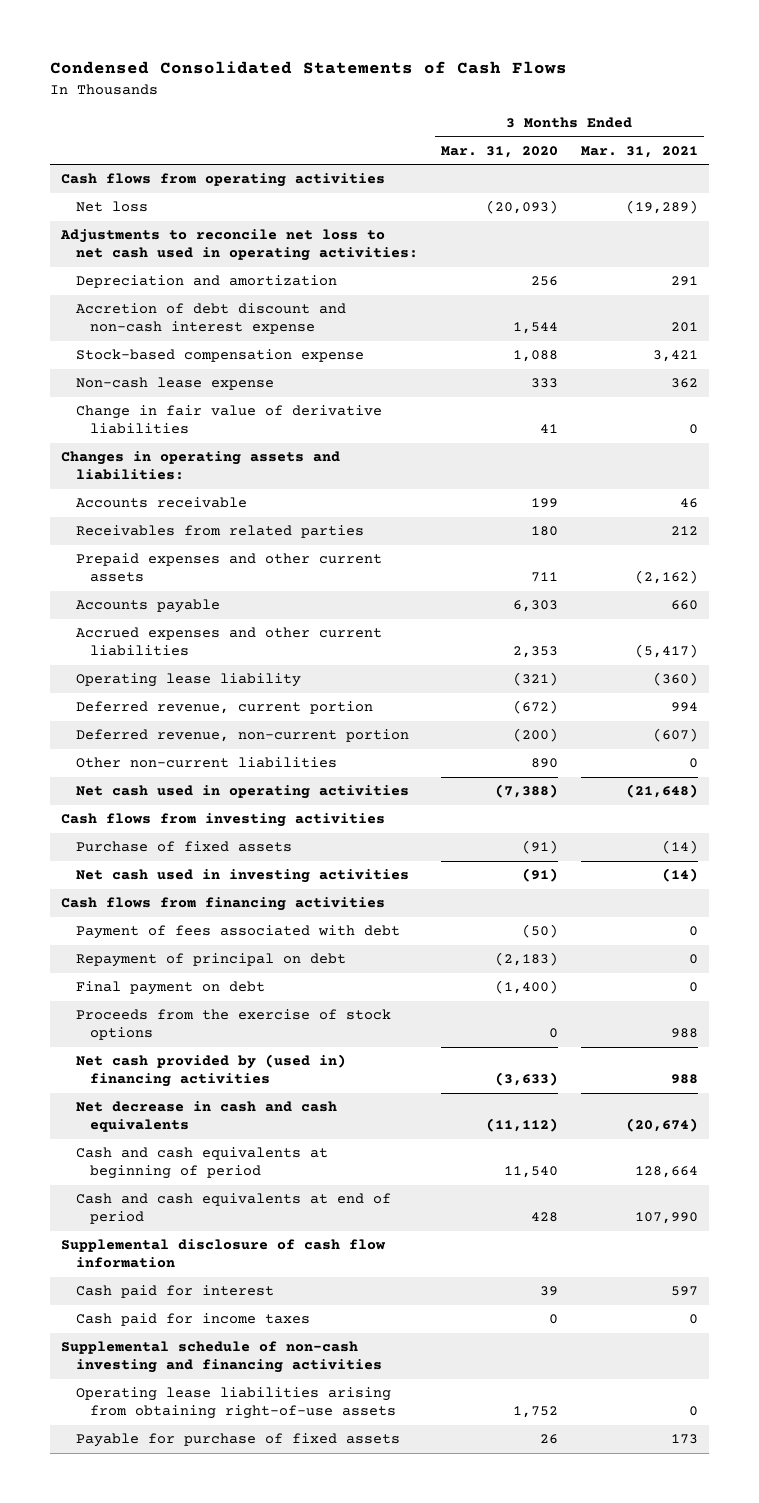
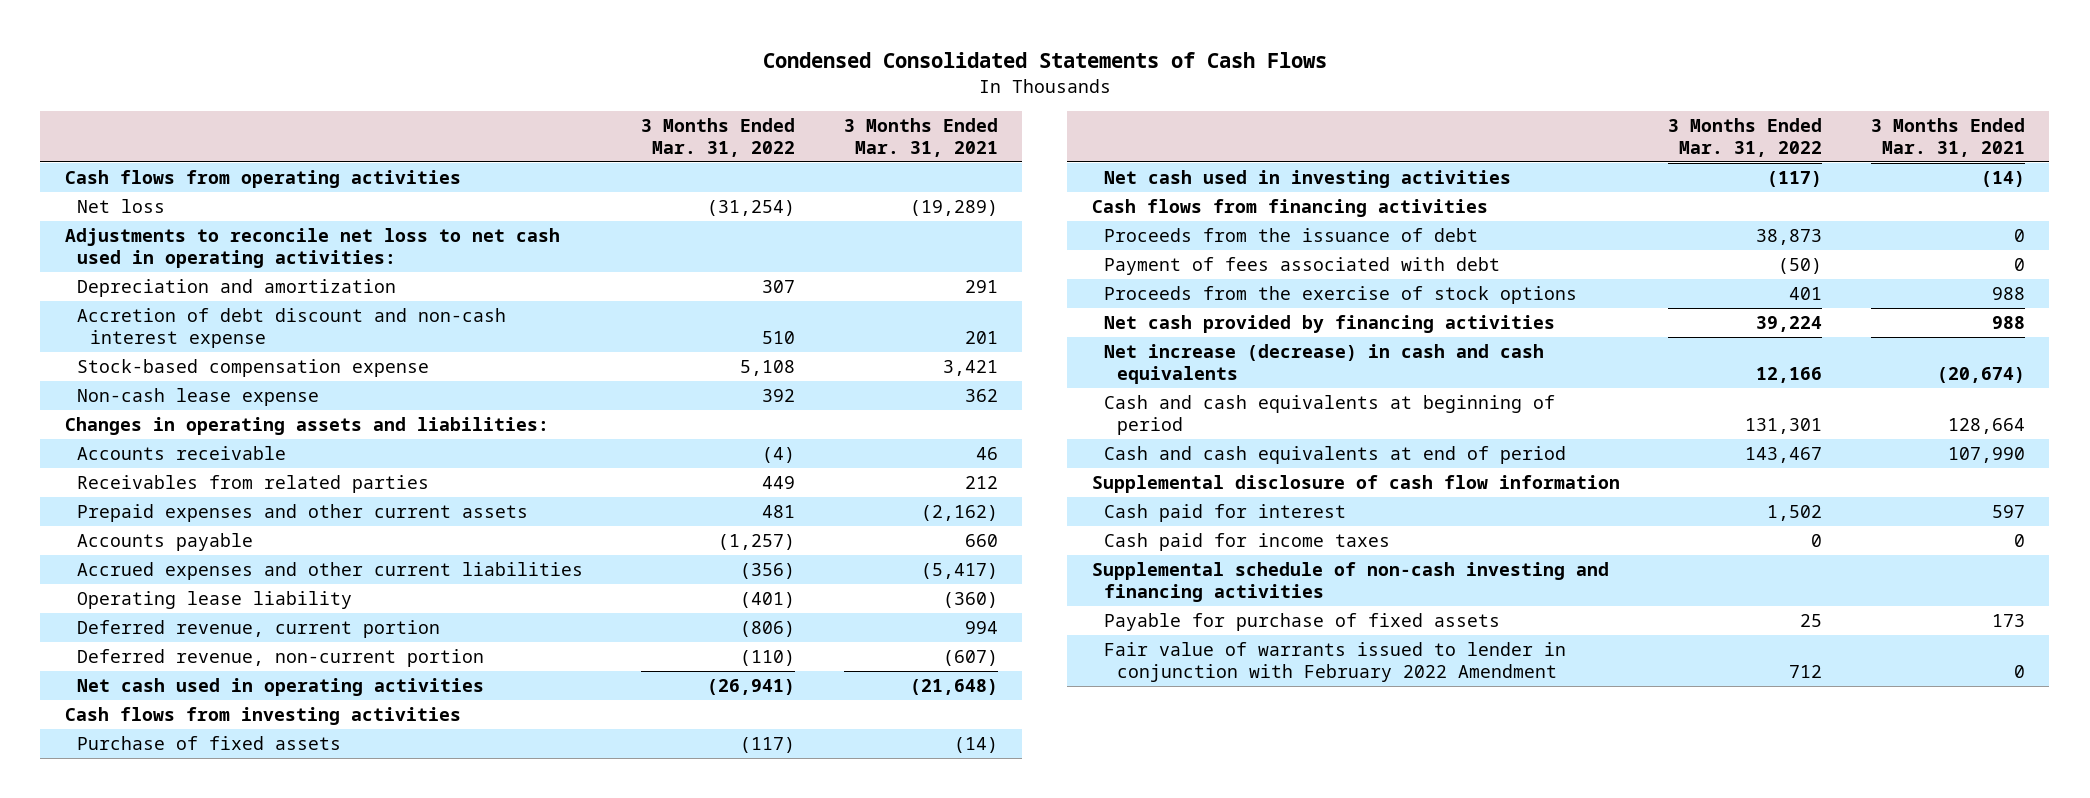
- | 3 Months Ended Mar. 31, 2020 | 3 Months Ended Mar. 31, 2021
+ | 3 Months Ended Mar. 31, 2022 | 3 Months Ended Mar. 31, 2021
- Change in fair value of derivative liabilities | 41 | 0
- Other non-current liabilities | 890 | 0
+ Proceeds from the issuance of debt | 38,873 | 0
- Repayment of principal on debt | (2,183) | 0
- Final payment on debt | (1,400) | 0
- Net cash provided by (used in) financing activities | (3,633) | 988
- Net decrease in cash and cash equivalents | (11,112) | (20,674)
+ Net cash provided by financing activities | 39,224 | 988
+ Net increase (decrease) in cash and cash equivalents | 12,166 | (20,674)
- Operating lease liabilities arising from obtaining right-of-use assets | 1,752 | 0
+ Fair value of warrants issued to lender in conjunction with February 2022 Amendment | 712 | 0

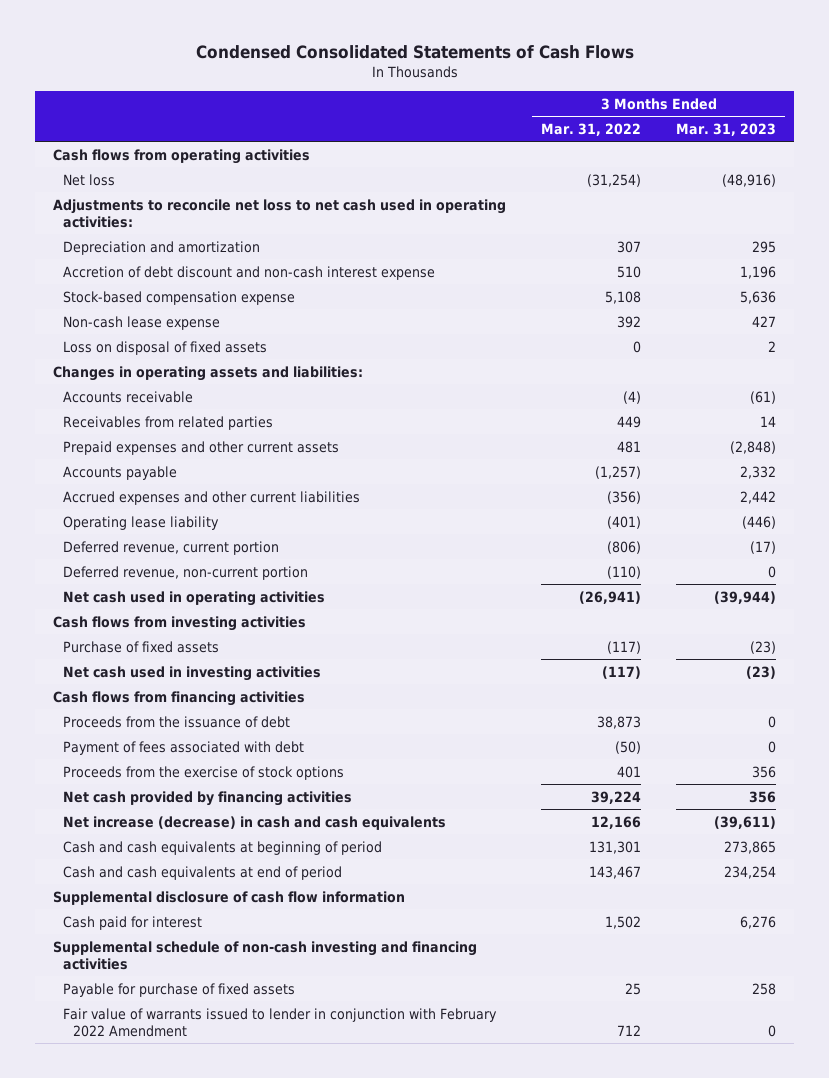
- | 3 Months Ended Mar. 31, 2022 | 3 Months Ended Mar. 31, 2021
+ | 3 Months Ended Mar. 31, 2022 | 3 Months Ended Mar. 31, 2023
+ Loss on disposal of fixed assets | 0 | 2
- Cash paid for income taxes | 0 | 0

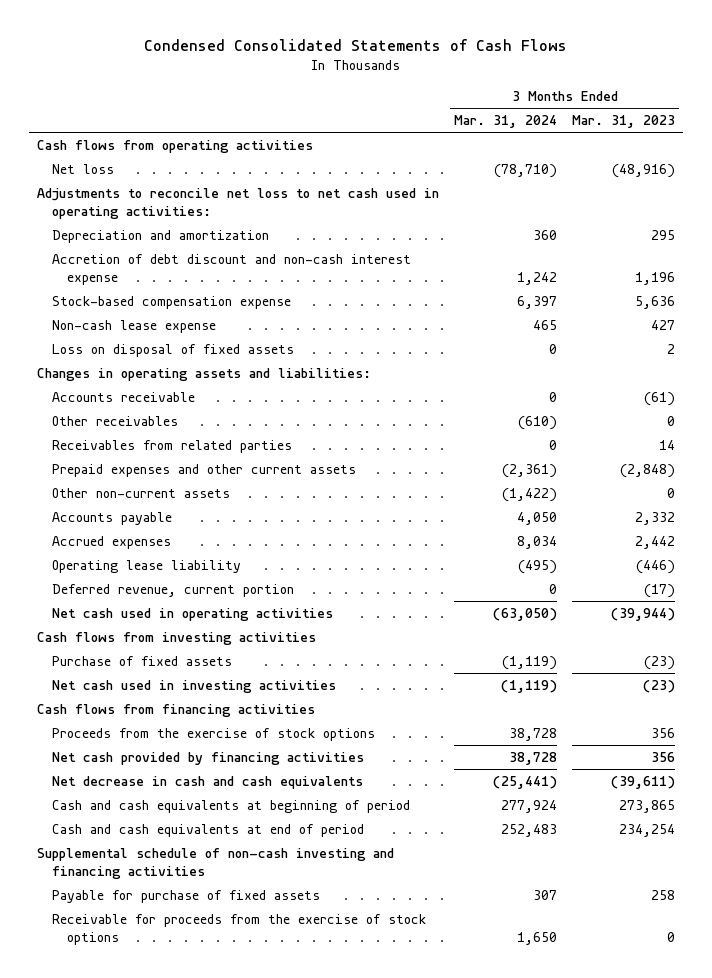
- | 3 Months Ended Mar. 31, 2022 | 3 Months Ended Mar. 31, 2023
+ | 3 Months Ended Mar. 31, 2024 | 3 Months Ended Mar. 31, 2023
+ Other receivables | (610) | 0
+ Other non-current assets | (1,422) | 0
- Accrued expenses and other current liabilities | (356) | 2,442
+ Accrued expenses | 8,034 | 2,442
- Deferred revenue, non-current portion | (110) | 0
- Proceeds from the issuance of debt | 38,873 | 0
- Payment of fees associated with debt | (50) | 0
- Net increase (decrease) in cash and cash equivalents | 12,166 | (39,611)
+ Net decrease in cash and cash equivalents | (25,441) | (39,611)
- Supplemental disclosure of cash flow information
- Cash paid for interest | 1,502 | 6,276
- Fair value of warrants issued to lender in conjunction with February 2022 Amendment | 712 | 0
+ Receivable for proceeds from the exercise of stock options | 1,650 | 0

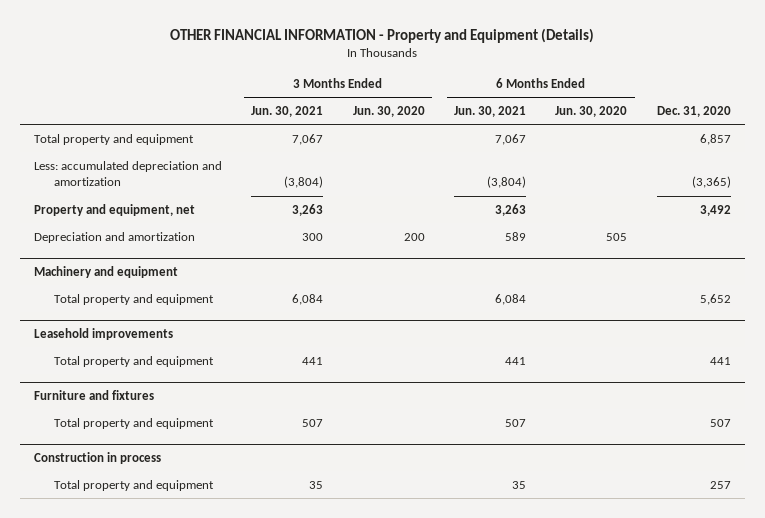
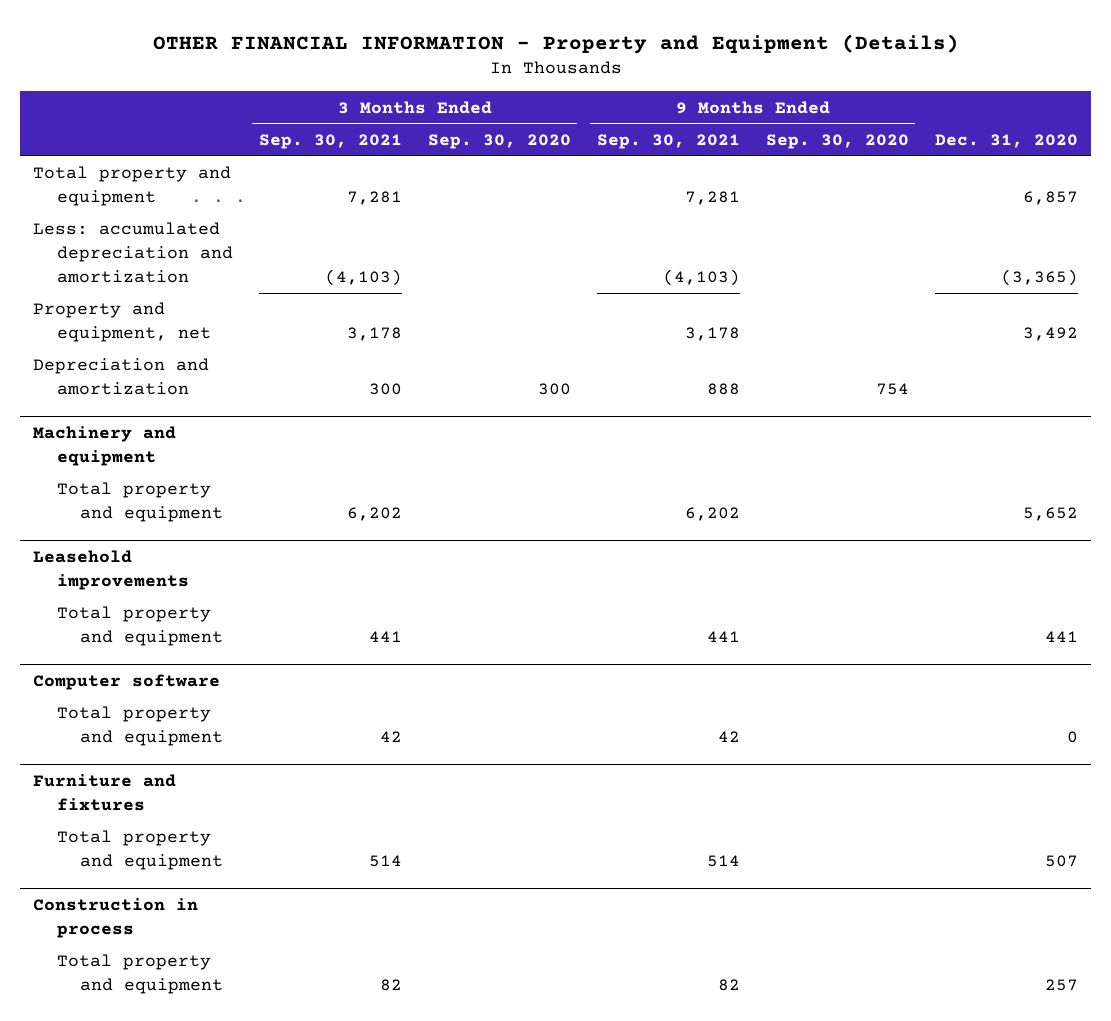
- | 3 Months Ended Jun. 30, 2021 | 3 Months Ended Jun. 30, 2020 | 6 Months Ended Jun. 30, 2021 | 6 Months Ended Jun. 30, 2020 | Dec. 31, 2020
+ | 3 Months Ended Sep. 30, 2021 | 3 Months Ended Sep. 30, 2020 | 9 Months Ended Sep. 30, 2021 | 9 Months Ended Sep. 30, 2020 | Dec. 31, 2020
+ Computer software
+ Total property and equipment | 42 | | 42 | | 0

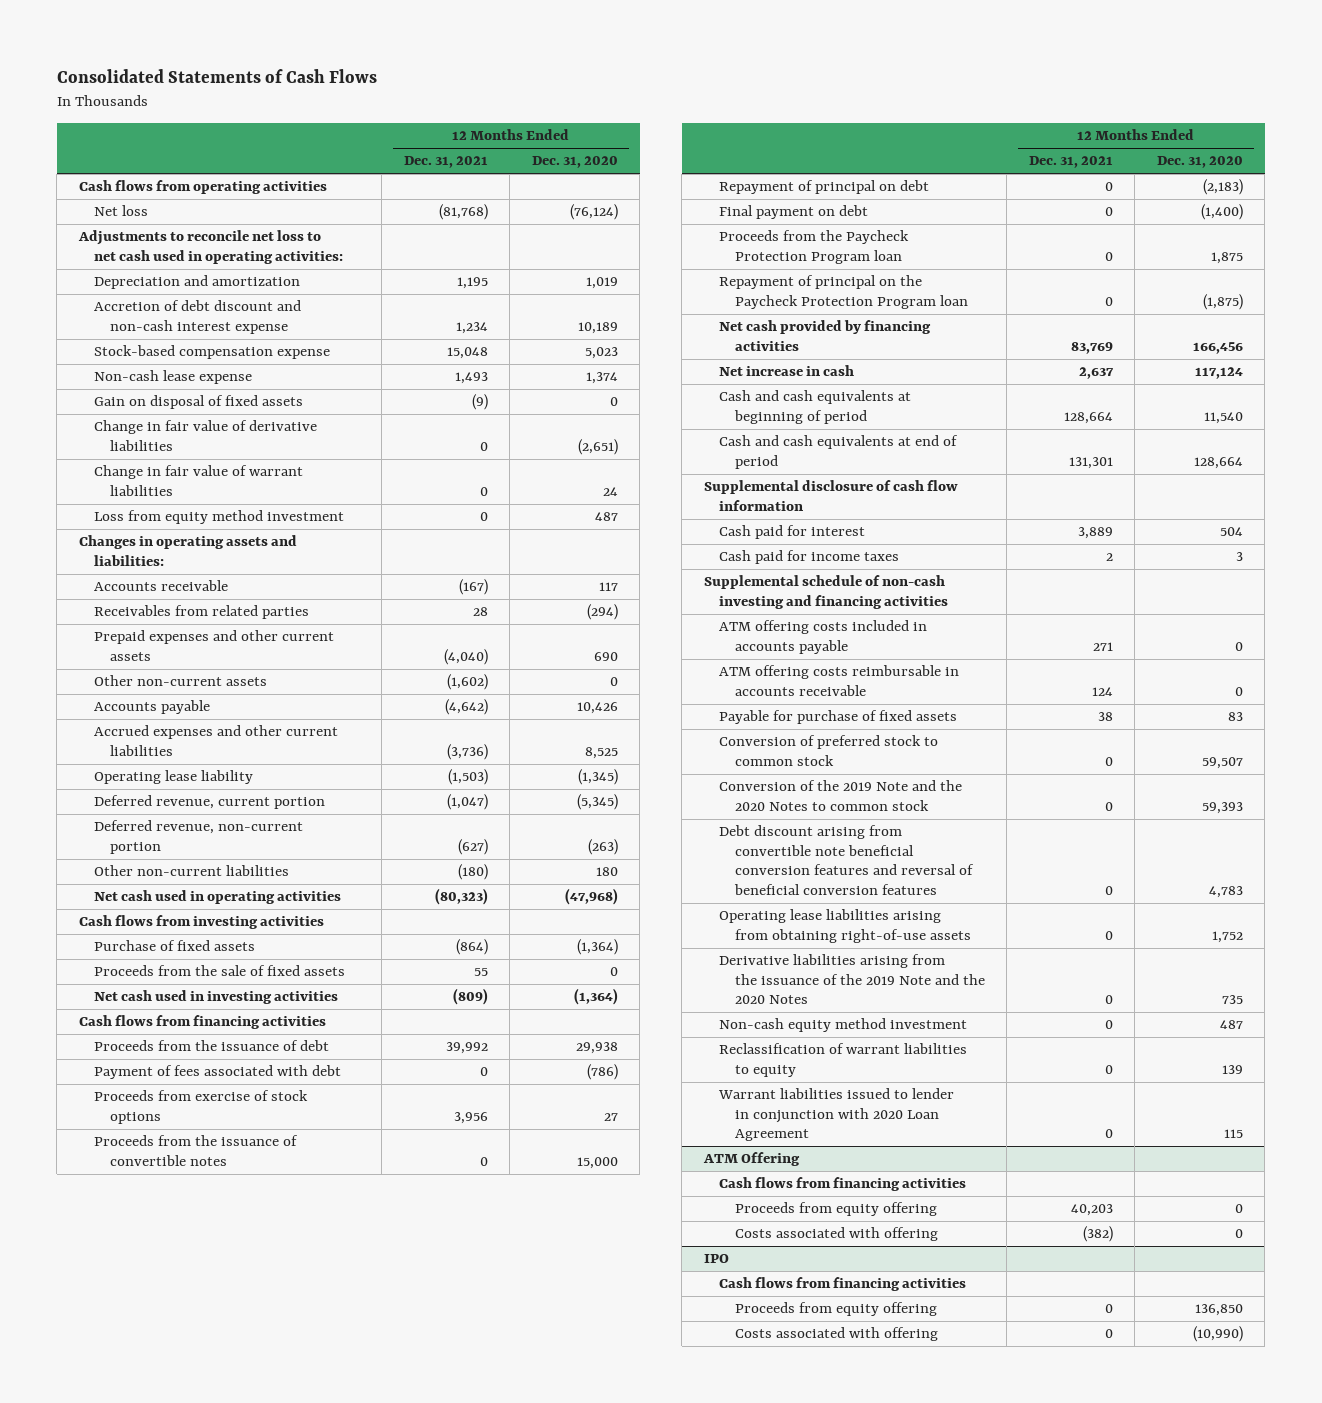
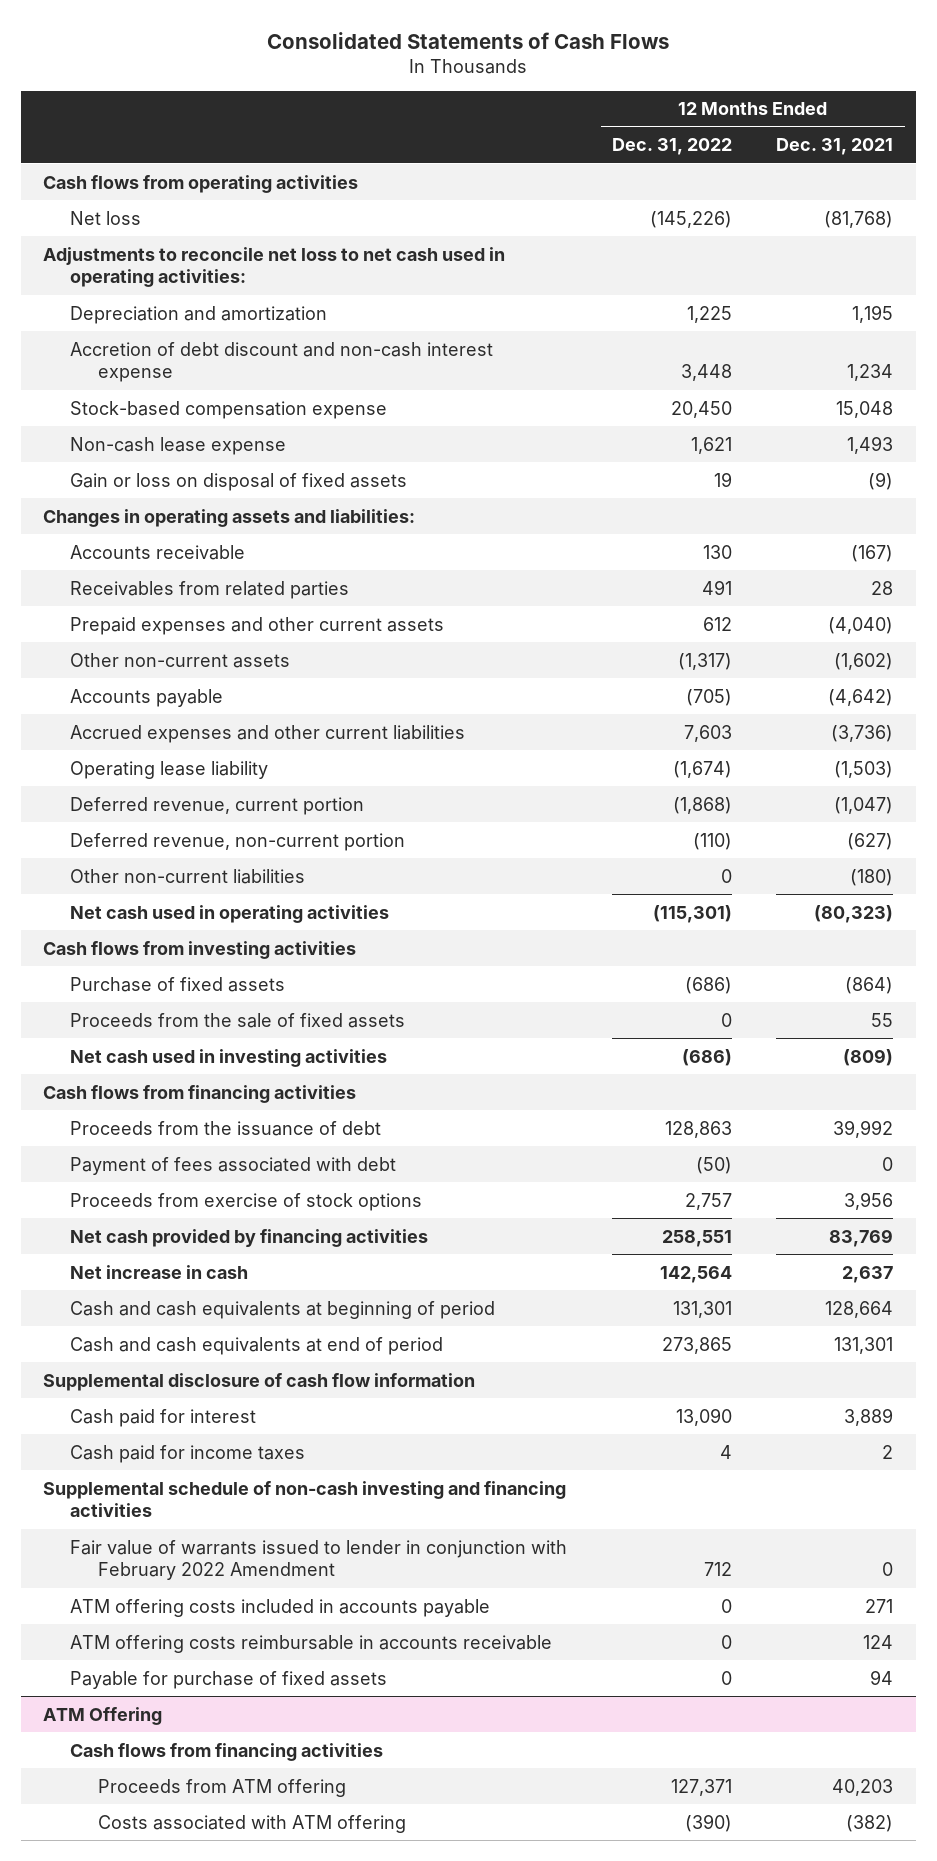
- | 12 Months Ended Dec. 31, 2021 | 12 Months Ended Dec. 31, 2020
+ | 12 Months Ended Dec. 31, 2022 | 12 Months Ended Dec. 31, 2021
- Gain on disposal of fixed assets | (9) | 0
- Change in fair value of derivative liabilities | 0 | (2,651)
- Change in fair value of warrant liabilities | 0 | 24
- Loss from equity method investment | 0 | 487
+ Gain or loss on disposal of fixed assets | 19 | (9)
- Proceeds from the issuance of convertible notes | 0 | 15,000
- Repayment of principal on debt | 0 | (2,183)
- Final payment on debt | 0 | (1,400)
- Proceeds from the Paycheck Protection Program loan | 0 | 1,875
- Repayment of principal on the Paycheck Protection Program loan | 0 | (1,875)
+ Fair value of warrants issued to lender in conjunction with February 2022 Amendment | 712 | 0
- Payable for purchase of fixed assets | 38 | 83
- Conversion of preferred stock to common stock | 0 | 59,507
- Conversion of the 2019 Note and the 2020 Notes to common stock | 0 | 59,393
- Debt discount arising from convertible note beneficial conversion features and reversal of beneficial conversion features | 0 | 4,783
- Operating lease liabilities arising from obtaining right-of-use assets | 0 | 1,752
- Derivative liabilities arising from the issuance of the 2019 Note and the 2020 Notes | 0 | 735
- Non-cash equity method investment | 0 | 487
- Reclassification of warrant liabilities to equity | 0 | 139
- Warrant liabilities issued to lender in conjunction with 2020 Loan Agreement | 0 | 115
+ Payable for purchase of fixed assets | 0 | 94
@ ATM Offering
- Proceeds from equity offering | 40,203 | 0
- Costs associated with offering | (382) | 0
- IPO
- Cash flows from financing activities
- Proceeds from equity offering | 0 | 136,850
- Costs associated with offering | 0 | (10,990)
@ ATM Offering
+ Proceeds from ATM offering | 127,371 | 40,203
+ Costs associated with ATM offering | (390) | (382)

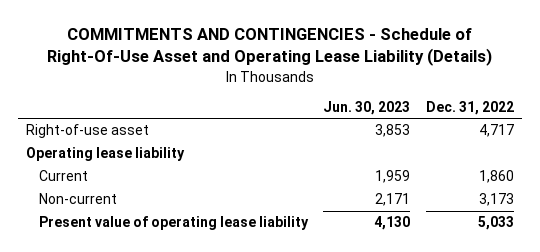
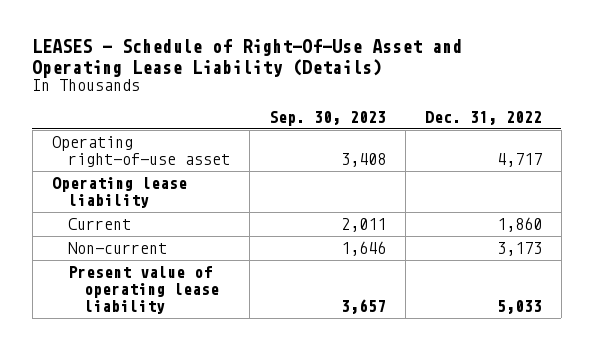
- COMMITMENTS AND CONTINGENCIES - Schedule of Right-Of-Use Asset and Operating Lease Liability (Details)
+ LEASES - Schedule of Right-Of-Use Asset and Operating Lease Liability (Details)
- | Jun. 30, 2023 | Dec. 31, 2022
+ | Sep. 30, 2023 | Dec. 31, 2022
- Right-of-use asset | 3,853 | 4,717
+ Operating right-of-use asset | 3,408 | 4,717

